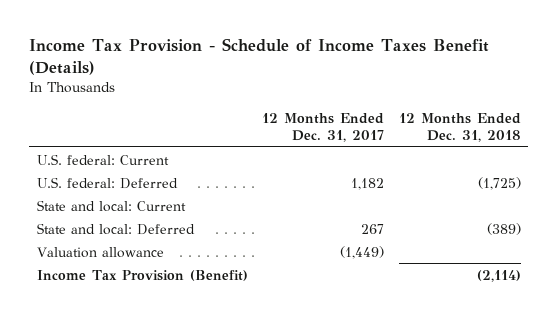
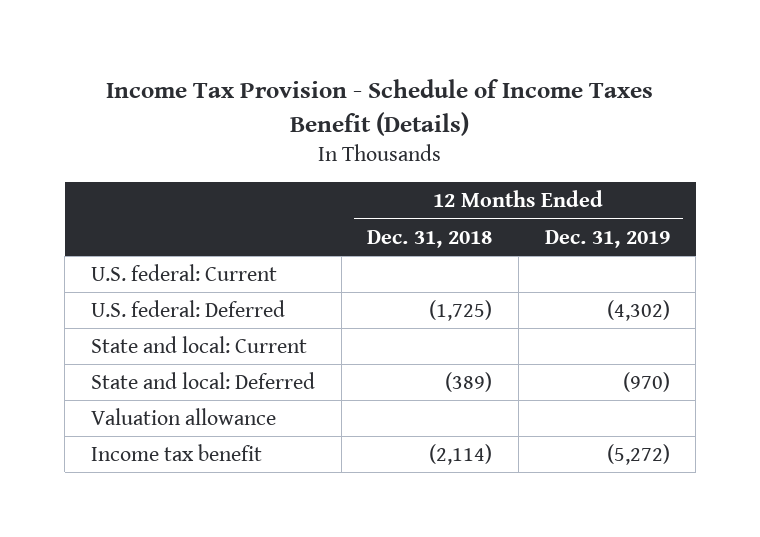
- | 12 Months Ended Dec. 31, 2017 | 12 Months Ended Dec. 31, 2018
+ | 12 Months Ended Dec. 31, 2018 | 12 Months Ended Dec. 31, 2019
- Income Tax Provision (Benefit) | | (2,114)
+ Income tax benefit | (2,114) | (5,272)

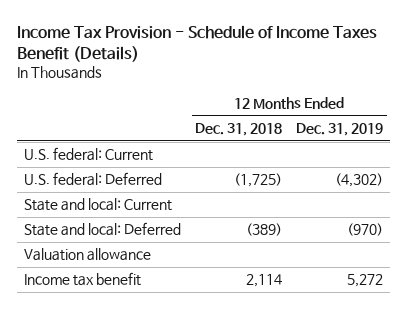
- Income tax benefit | (2,114) | (5,272)
+ Income tax benefit | 2,114 | 5,272

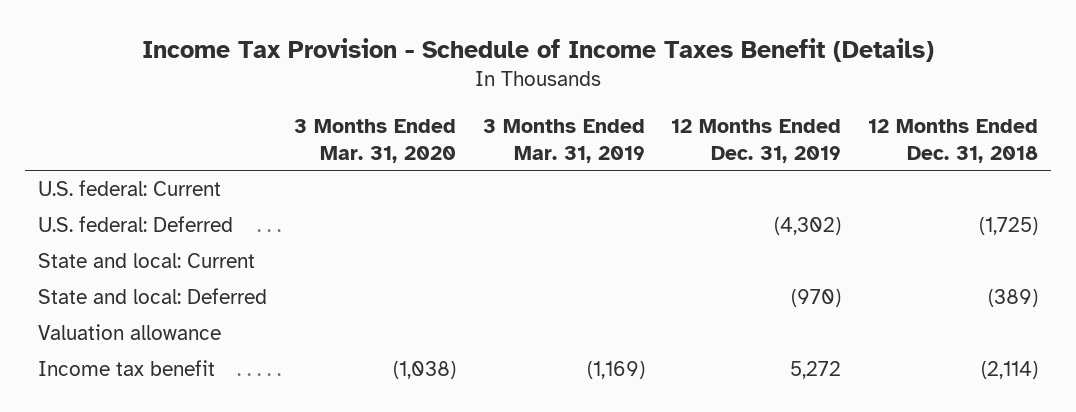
- | 12 Months Ended Dec. 31, 2018 | 12 Months Ended Dec. 31, 2019
+ | 3 Months Ended Mar. 31, 2020 | 3 Months Ended Mar. 31, 2019 | 12 Months Ended Dec. 31, 2019 | 12 Months Ended Dec. 31, 2018
- Income tax benefit | 2,114 | 5,272
+ Income tax benefit | (1,038) | (1,169) | 5,272 | (2,114)

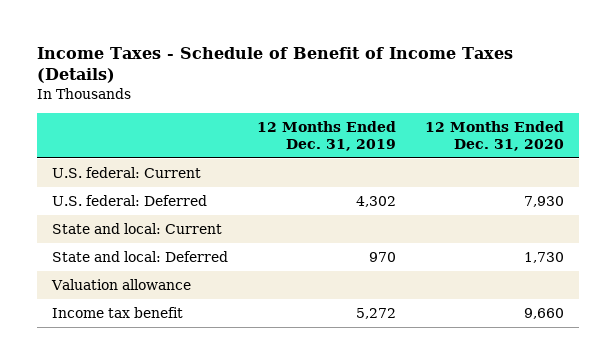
- Income Tax Provision - Schedule of Income Taxes Benefit (Details)
+ Income Taxes - Schedule of Benefit of Income Taxes (Details)
- | 3 Months Ended Mar. 31, 2020 | 3 Months Ended Mar. 31, 2019 | 12 Months Ended Dec. 31, 2019 | 12 Months Ended Dec. 31, 2018
+ | 12 Months Ended Dec. 31, 2019 | 12 Months Ended Dec. 31, 2020
- U.S. federal: Deferred | | | (4,302) | (1,725)
+ U.S. federal: Deferred | 4,302 | 7,930
- State and local: Deferred | | | (970) | (389)
+ State and local: Deferred | 970 | 1,730

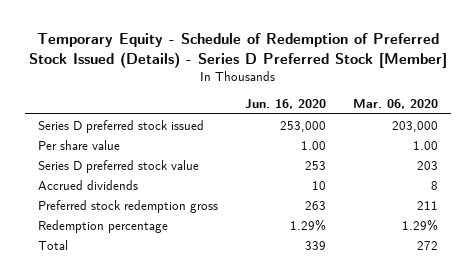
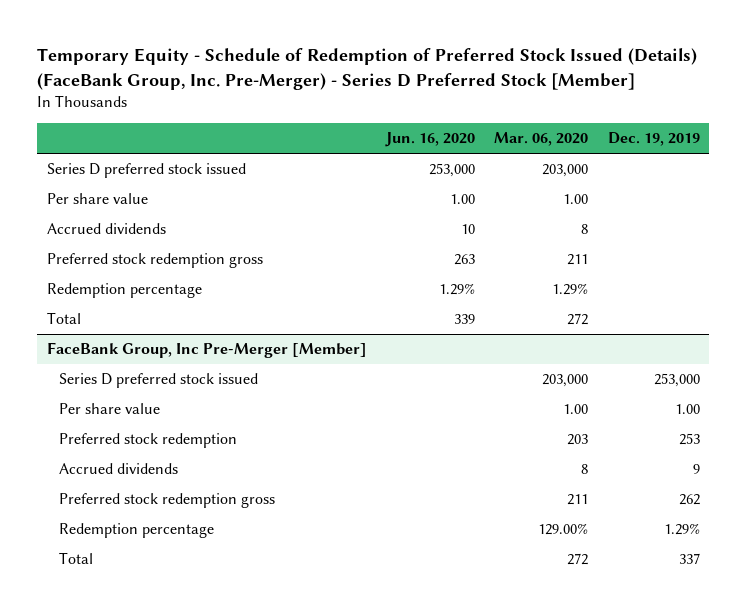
- Temporary Equity - Schedule of Redemption of Preferred Stock Issued (Details) - Series D Preferred Stock [Member]
+ Temporary Equity - Schedule of Redemption of Preferred Stock Issued (Details) (FaceBank Group, Inc. Pre-Merger) - Series D Preferred Stock [Member]
- | Jun. 16, 2020 | Mar. 06, 2020
+ | Jun. 16, 2020 | Mar. 06, 2020 | Dec. 19, 2019
- Series D preferred stock value | 253 | 203
+ FaceBank Group, Inc Pre-Merger [Member]
+ Series D preferred stock issued | | 203,000 | 253,000
+ Per share value | | 1.00 | 1.00
+ Preferred stock redemption | | 203 | 253
+ Accrued dividends | | 8 | 9
+ Preferred stock redemption gross | | 211 | 262
+ Redemption percentage | | 129.00% | 1.29%
+ Total | | 272 | 337

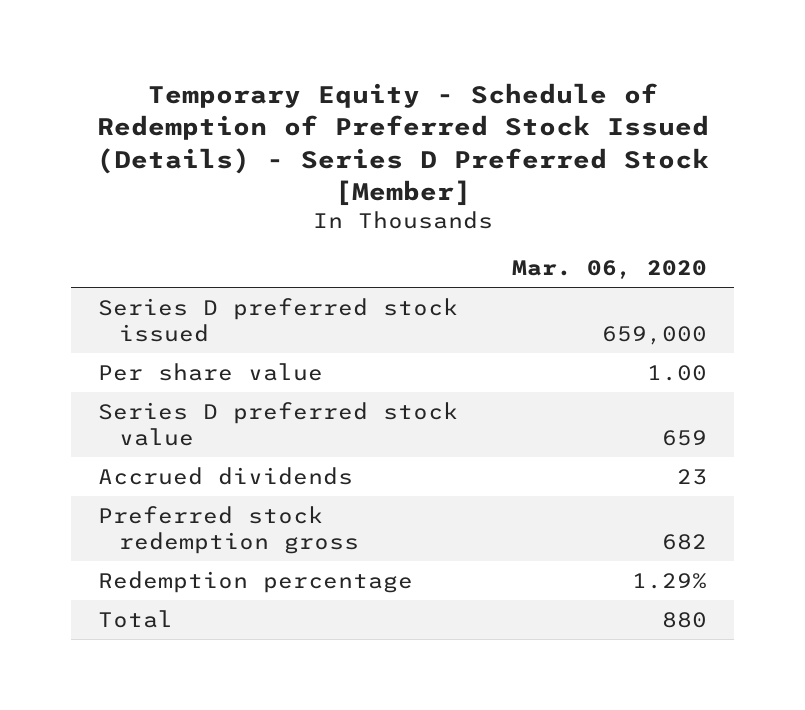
- Temporary Equity - Schedule of Redemption of Preferred Stock Issued (Details) (FaceBank Group, Inc. Pre-Merger) - Series D Preferred Stock [Member]
+ Temporary Equity - Schedule of Redemption of Preferred Stock Issued (Details) - Series D Preferred Stock [Member]
- | Jun. 16, 2020 | Mar. 06, 2020 | Dec. 19, 2019
+ | Mar. 06, 2020
- Series D preferred stock issued | 253,000 | 203,000 |
+ Series D preferred stock issued | 659,000
- Accrued dividends | 10 | 8 |
- Preferred stock redemption gross | 263 | 211 |
+ Series D preferred stock value | 659
+ Accrued dividends | 23
+ Preferred stock redemption gross | 682
- Total | 339 | 272 |
- FaceBank Group, Inc Pre-Merger [Member]
- Series D preferred stock issued | | 203,000 | 253,000
- Per share value | | 1.00 | 1.00
- Preferred stock redemption | | 203 | 253
- Accrued dividends | | 8 | 9
- Preferred stock redemption gross | | 211 | 262
- Redemption percentage | | 129.00% | 1.29%
- Total | | 272 | 337
+ Total | 880

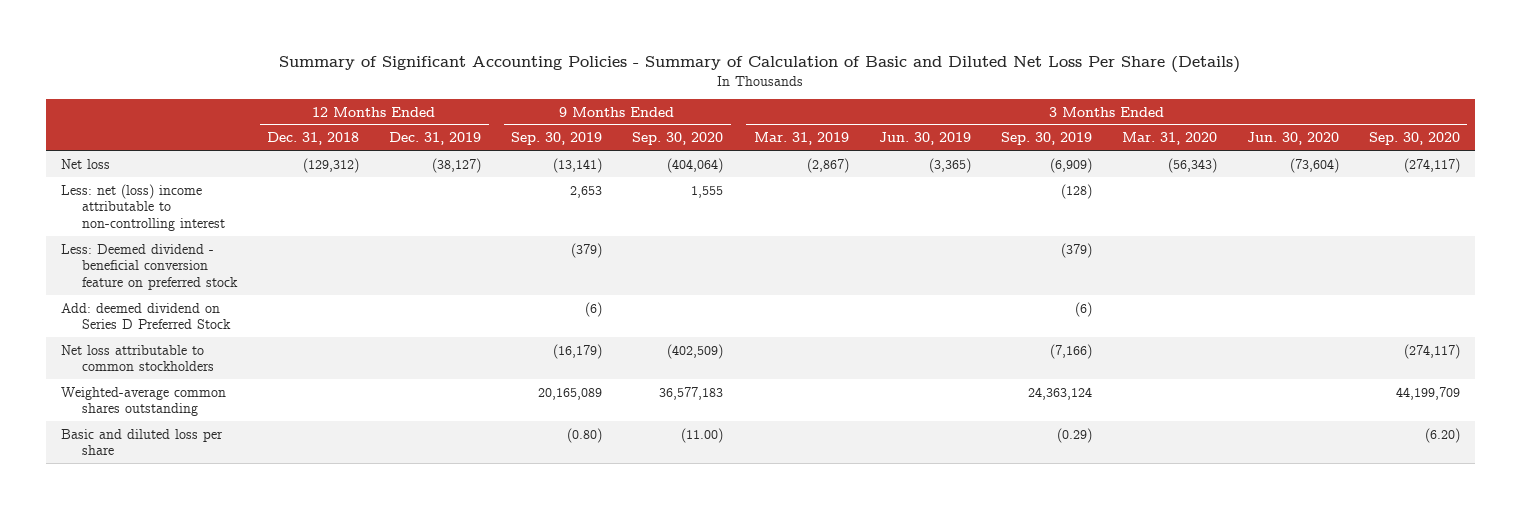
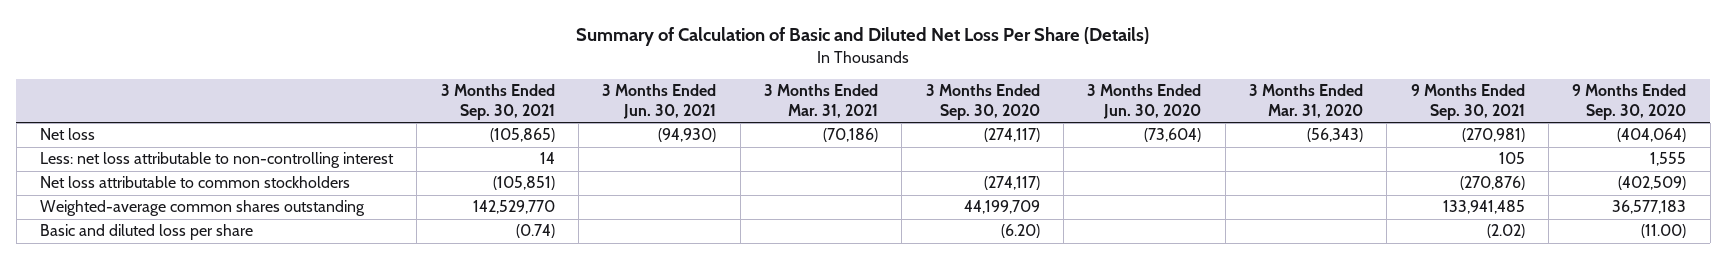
- Summary of Significant Accounting Policies - Summary of Calculation of Basic and Diluted Net Loss Per Share (Details)
+ Summary of Calculation of Basic and Diluted Net Loss Per Share (Details)
- | 12 Months Ended Dec. 31, 2018 | 12 Months Ended Dec. 31, 2019 | 9 Months Ended Sep. 30, 2019 | 9 Months Ended Sep. 30, 2020 | 3 Months Ended Mar. 31, 2019 | 3 Months Ended Jun. 30, 2019 | 3 Months Ended Sep. 30, 2019 | 3 Months Ended Mar. 31, 2020 | 3 Months Ended Jun. 30, 2020 | 3 Months Ended Sep. 30, 2020
+ | 3 Months Ended Sep. 30, 2021 | 3 Months Ended Jun. 30, 2021 | 3 Months Ended Mar. 31, 2021 | 3 Months Ended Sep. 30, 2020 | 3 Months Ended Jun. 30, 2020 | 3 Months Ended Mar. 31, 2020 | 9 Months Ended Sep. 30, 2021 | 9 Months Ended Sep. 30, 2020
- Less: net (loss) income attributable to non-controlling interest | | | 2,653 | 1,555 | | | (128) | | |
- Less: Deemed dividend - beneficial conversion feature on preferred stock | | | (379) | | | | (379) | | |
- Add: deemed dividend on Series D Preferred Stock | | | (6) | | | | (6) | | |
+ Less: net loss attributable to non-controlling interest | 14 | | | | | | 105 | 1,555

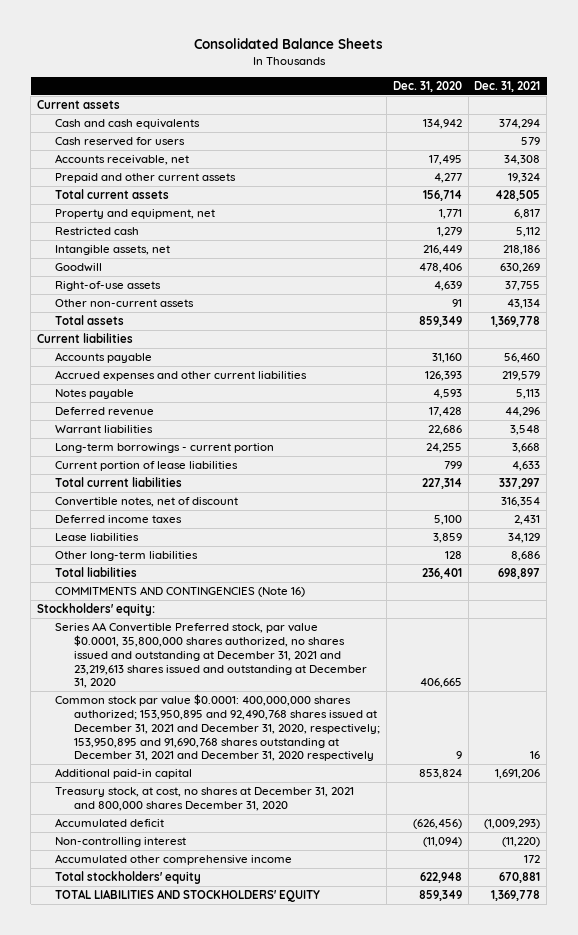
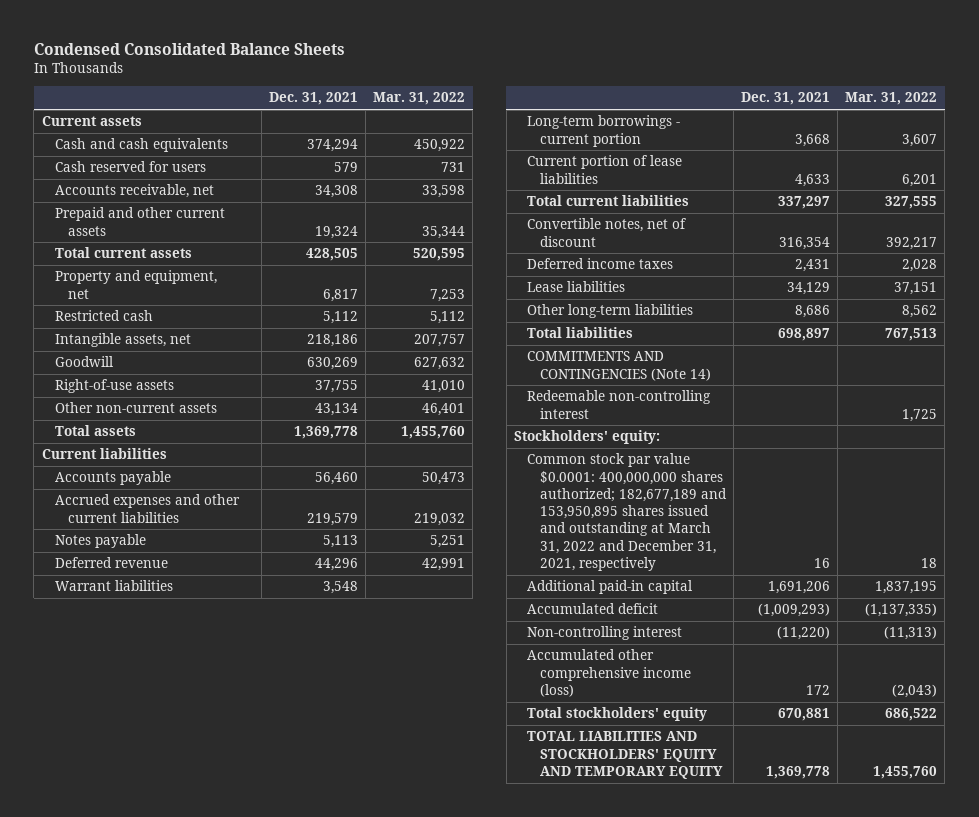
- Consolidated Balance Sheets
+ Condensed Consolidated Balance Sheets
- | Dec. 31, 2020 | Dec. 31, 2021
+ | Dec. 31, 2021 | Mar. 31, 2022
- COMMITMENTS AND CONTINGENCIES (Note 16)
+ COMMITMENTS AND CONTINGENCIES (Note 14)
+ Redeemable non-controlling interest | | 1,725
- Series AA Convertible Preferred stock, par value $0.0001, 35,800,000 shares authorized, no shares issued and outstanding at December 31, 2021 and 23,219,613 shares issued and outstanding at December 31, 2020 | 406,665 |
- Common stock par value $0.0001: 400,000,000 shares authorized; 153,950,895 and 92,490,768 shares issued at December 31, 2021 and December 31, 2020, respectively; 153,950,895 and 91,690,768 shares outstanding at December 31, 2021 and December 31, 2020 respectively | 9 | 16
+ Common stock par value $0.0001: 400,000,000 shares authorized; 182,677,189 and 153,950,895 shares issued and outstanding at March 31, 2022 and December 31, 2021, respectively | 16 | 18
- Treasury stock, at cost, no shares at December 31, 2021 and 800,000 shares December 31, 2020
- Accumulated other comprehensive income | | 172
+ Accumulated other comprehensive income (loss) | 172 | (2,043)
- TOTAL LIABILITIES AND STOCKHOLDERS' EQUITY | 859,349 | 1,369,778
+ TOTAL LIABILITIES AND STOCKHOLDERS' EQUITY AND TEMPORARY EQUITY | 1,369,778 | 1,455,760

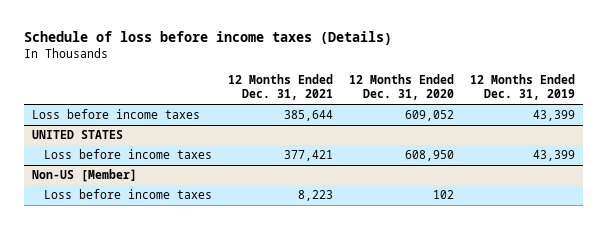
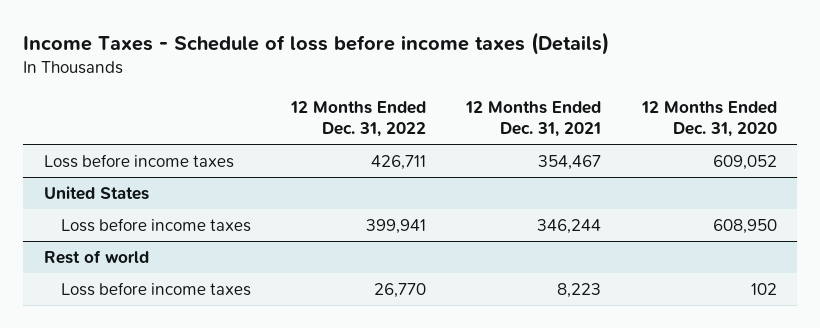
- Schedule of loss before income taxes (Details)
+ Income Taxes - Schedule of loss before income taxes (Details)
- | 12 Months Ended Dec. 31, 2021 | 12 Months Ended Dec. 31, 2020 | 12 Months Ended Dec. 31, 2019
+ | 12 Months Ended Dec. 31, 2022 | 12 Months Ended Dec. 31, 2021 | 12 Months Ended Dec. 31, 2020
- Loss before income taxes | 385,644 | 609,052 | 43,399
- UNITED STATES
- Loss before income taxes | 377,421 | 608,950 | 43,399
- Non-US [Member]
+ Loss before income taxes | 426,711 | 354,467 | 609,052
+ United States
+ Loss before income taxes | 399,941 | 346,244 | 608,950
+ Rest of world

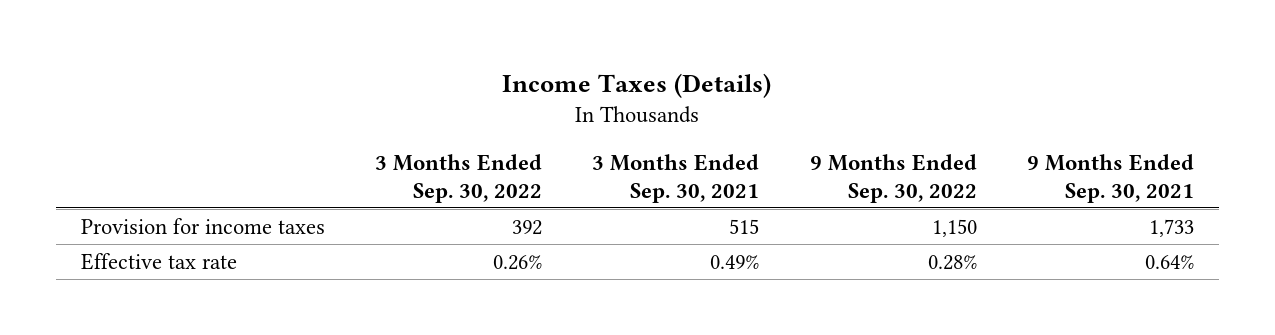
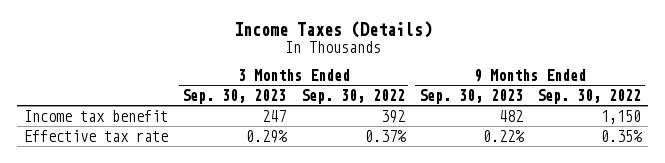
- | 3 Months Ended Sep. 30, 2022 | 3 Months Ended Sep. 30, 2021 | 9 Months Ended Sep. 30, 2022 | 9 Months Ended Sep. 30, 2021
+ | 3 Months Ended Sep. 30, 2023 | 3 Months Ended Sep. 30, 2022 | 9 Months Ended Sep. 30, 2023 | 9 Months Ended Sep. 30, 2022
- Provision for income taxes | 392 | 515 | 1,150 | 1,733
- Effective tax rate | 0.26% | 0.49% | 0.28% | 0.64%
+ Income tax benefit | 247 | 392 | 482 | 1,150
+ Effective tax rate | 0.29% | 0.37% | 0.22% | 0.35%

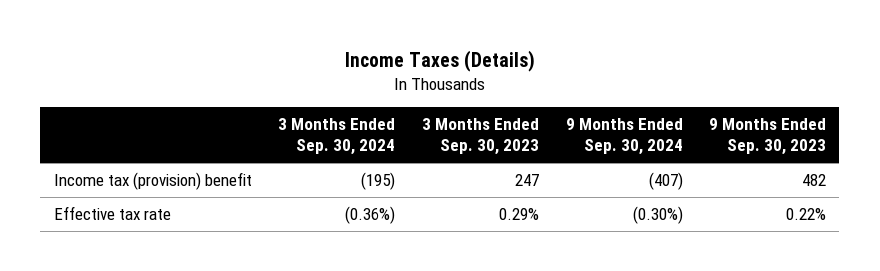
- | 3 Months Ended Sep. 30, 2023 | 3 Months Ended Sep. 30, 2022 | 9 Months Ended Sep. 30, 2023 | 9 Months Ended Sep. 30, 2022
+ | 3 Months Ended Sep. 30, 2024 | 3 Months Ended Sep. 30, 2023 | 9 Months Ended Sep. 30, 2024 | 9 Months Ended Sep. 30, 2023
- Income tax benefit | 247 | 392 | 482 | 1,150
+ Income tax (provision) benefit | (195) | 247 | (407) | 482

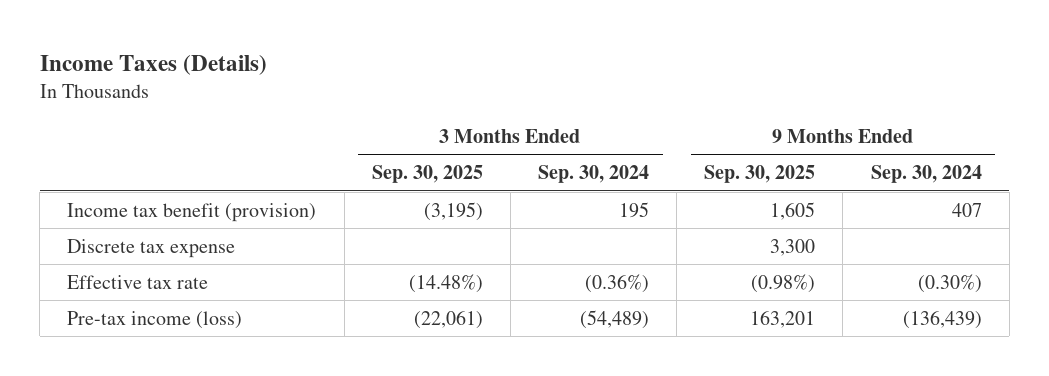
- | 3 Months Ended Sep. 30, 2024 | 3 Months Ended Sep. 30, 2023 | 9 Months Ended Sep. 30, 2024 | 9 Months Ended Sep. 30, 2023
+ | 3 Months Ended Sep. 30, 2025 | 3 Months Ended Sep. 30, 2024 | 9 Months Ended Sep. 30, 2025 | 9 Months Ended Sep. 30, 2024
- Income tax (provision) benefit | (195) | 247 | (407) | 482
+ Income tax benefit (provision) | (3,195) | 195 | 1,605 | 407
+ Discrete tax expense | | | 3,300 |
+ Pre-tax income (loss) | (22,061) | (54,489) | 163,201 | (136,439)

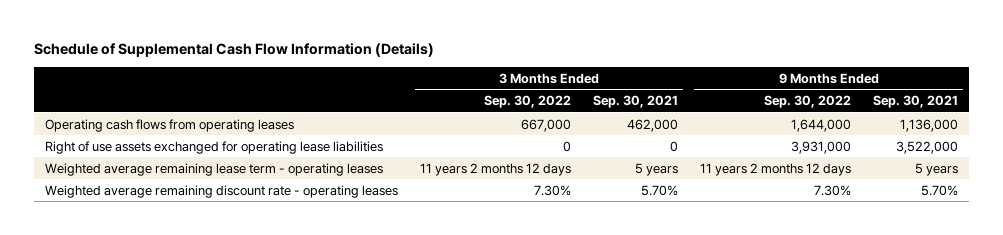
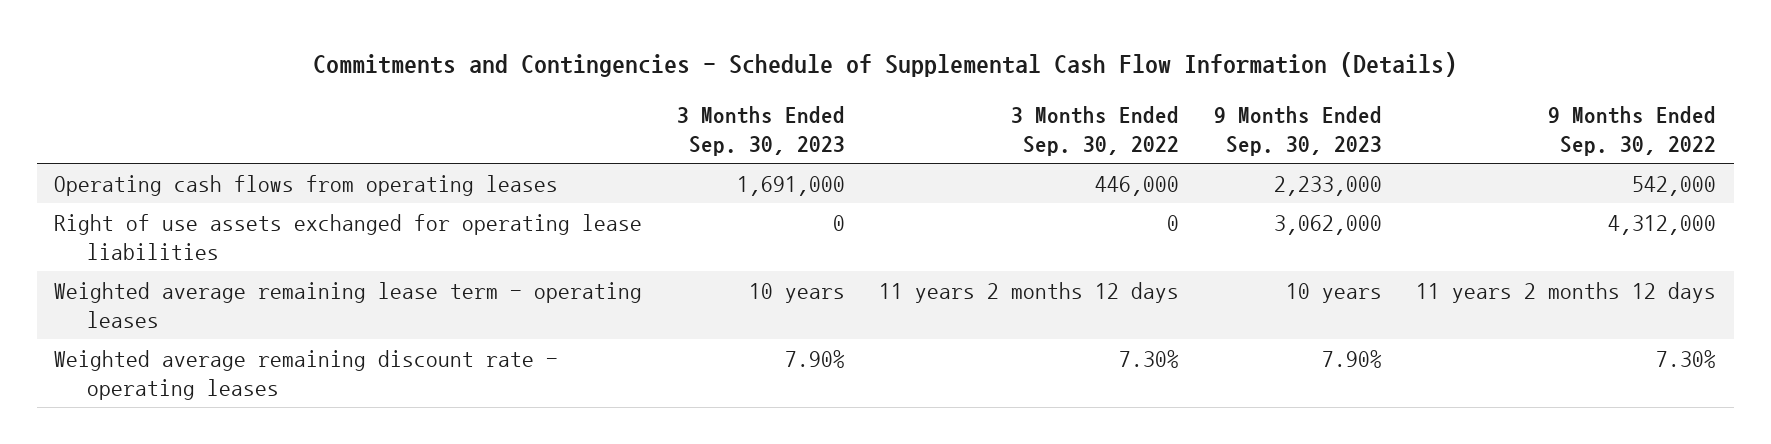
- Schedule of Supplemental Cash Flow Information (Details)
+ Commitments and Contingencies - Schedule of Supplemental Cash Flow Information (Details)
- | 3 Months Ended Sep. 30, 2022 | 3 Months Ended Sep. 30, 2021 | 9 Months Ended Sep. 30, 2022 | 9 Months Ended Sep. 30, 2021
+ | 3 Months Ended Sep. 30, 2023 | 3 Months Ended Sep. 30, 2022 | 9 Months Ended Sep. 30, 2023 | 9 Months Ended Sep. 30, 2022
- Operating cash flows from operating leases | 667,000 | 462,000 | 1,644,000 | 1,136,000
- Right of use assets exchanged for operating lease liabilities | 0 | 0 | 3,931,000 | 3,522,000
+ Operating cash flows from operating leases | 1,691,000 | 446,000 | 2,233,000 | 542,000
+ Right of use assets exchanged for operating lease liabilities | 0 | 0 | 3,062,000 | 4,312,000

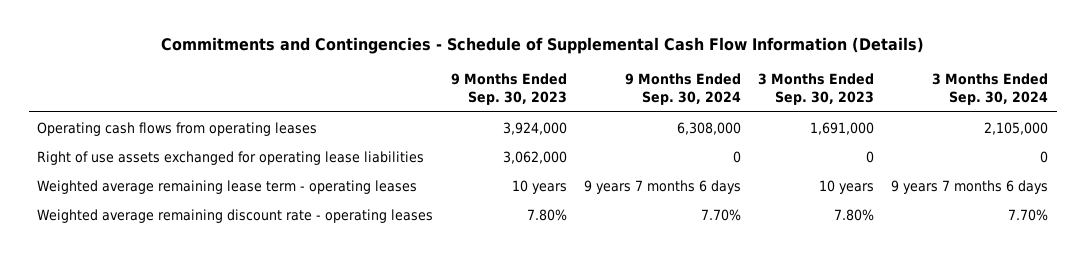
- | 3 Months Ended Sep. 30, 2023 | 3 Months Ended Sep. 30, 2022 | 9 Months Ended Sep. 30, 2023 | 9 Months Ended Sep. 30, 2022
+ | 9 Months Ended Sep. 30, 2023 | 9 Months Ended Sep. 30, 2024 | 3 Months Ended Sep. 30, 2023 | 3 Months Ended Sep. 30, 2024
- Operating cash flows from operating leases | 1,691,000 | 446,000 | 2,233,000 | 542,000
+ Operating cash flows from operating leases | 3,924,000 | 6,308,000 | 1,691,000 | 2,105,000
- Weighted average remaining discount rate - operating leases | 7.90% | 7.30% | 7.90% | 7.30%
+ Weighted average remaining discount rate - operating leases | 7.80% | 7.70% | 7.80% | 7.70%

